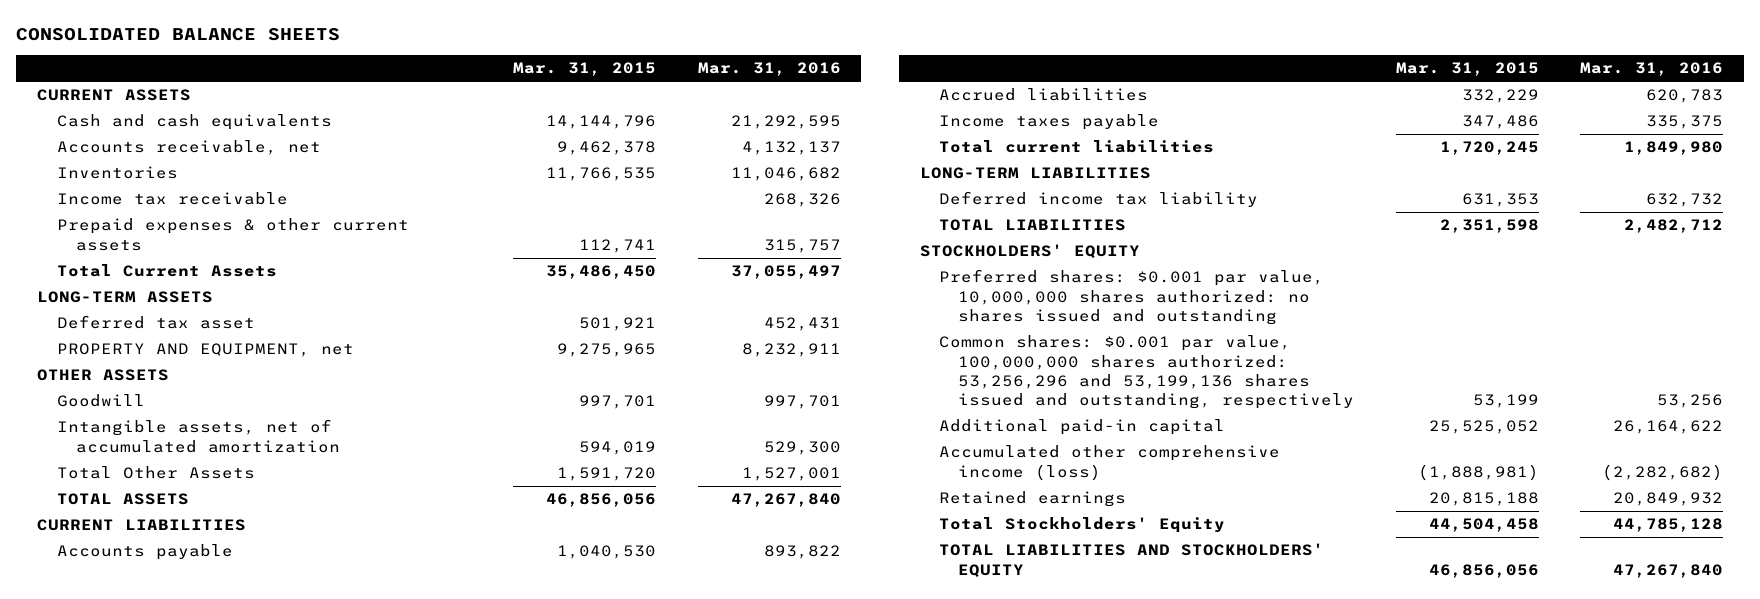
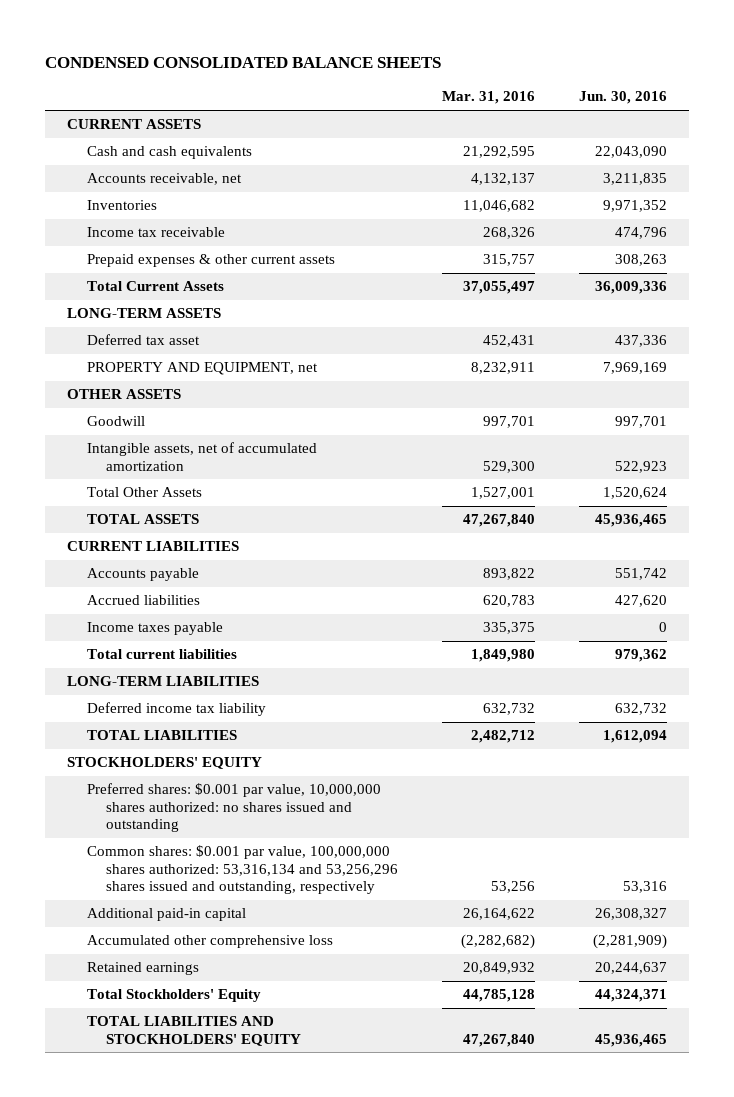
- CONSOLIDATED BALANCE SHEETS
+ CONDENSED CONSOLIDATED BALANCE SHEETS
- | Mar. 31, 2015 | Mar. 31, 2016
+ | Mar. 31, 2016 | Jun. 30, 2016
- Common shares: $0.001 par value, 100,000,000 shares authorized: 53,256,296 and 53,199,136 shares issued and outstanding, respectively | 53,199 | 53,256
+ Common shares: $0.001 par value, 100,000,000 shares authorized: 53,316,134 and 53,256,296 shares issued and outstanding, respectively | 53,256 | 53,316
- Accumulated other comprehensive income (loss) | (1,888,981) | (2,282,682)
+ Accumulated other comprehensive loss | (2,282,682) | (2,281,909)

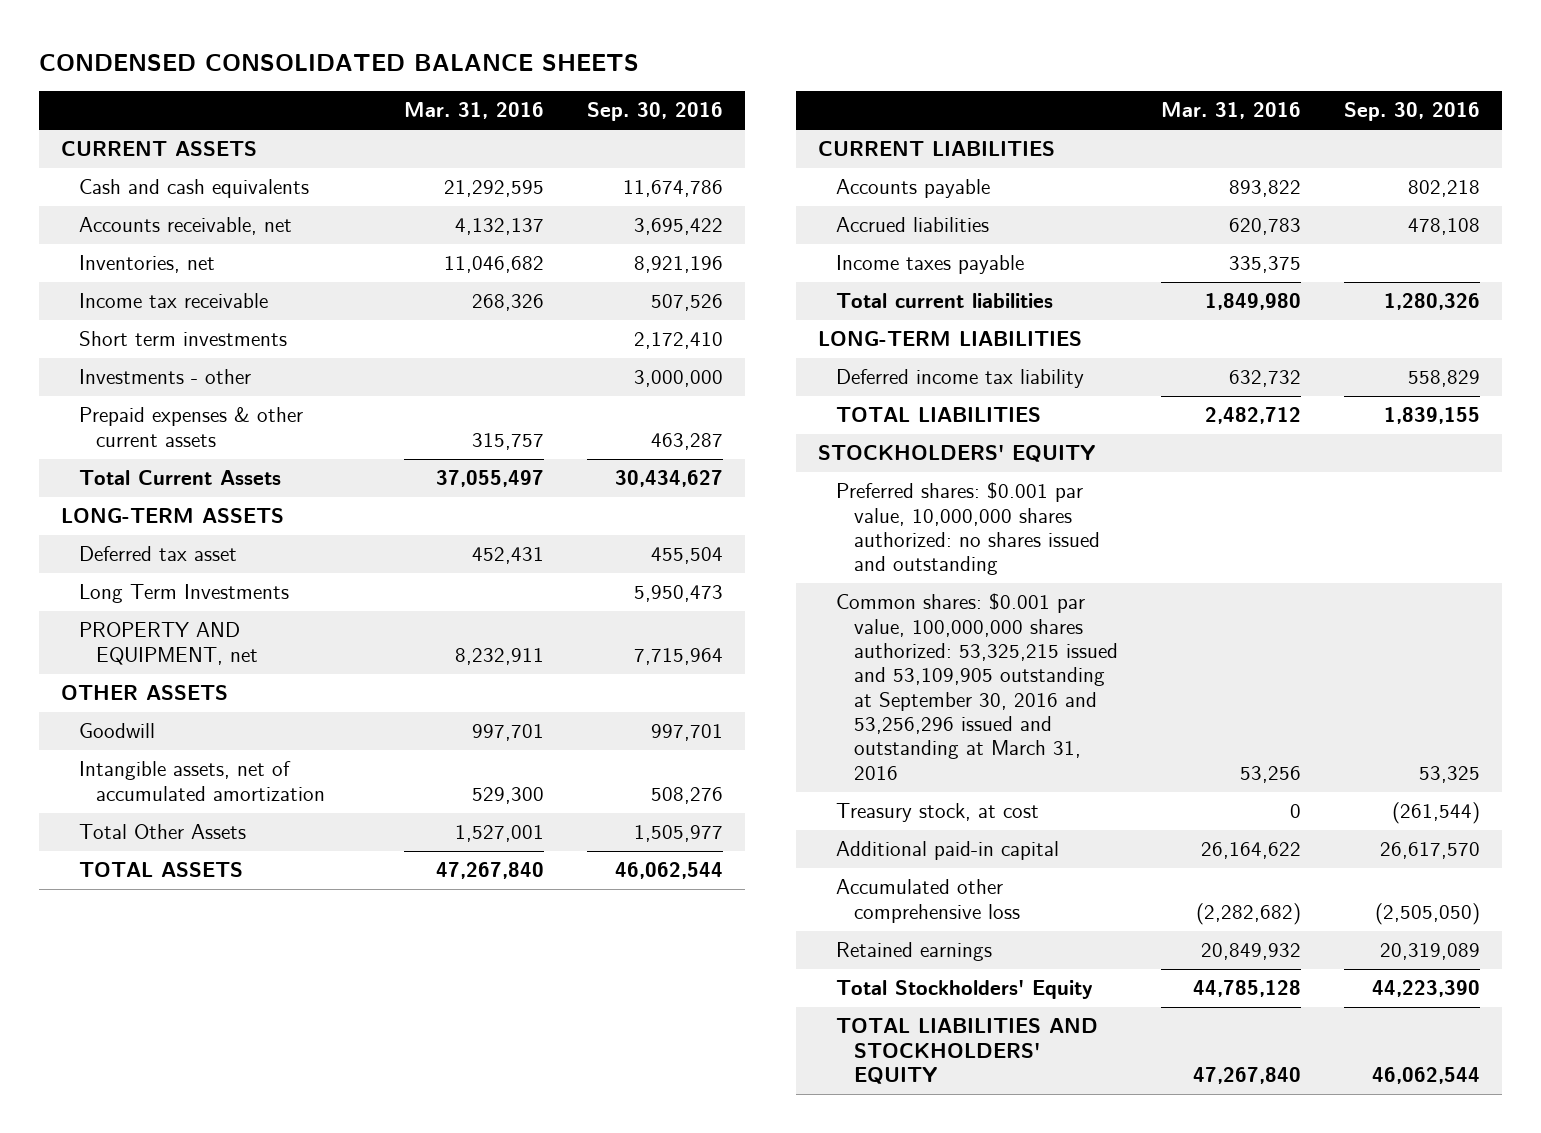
- | Mar. 31, 2016 | Jun. 30, 2016
+ | Mar. 31, 2016 | Sep. 30, 2016
- Inventories | 11,046,682 | 9,971,352
+ Inventories, net | 11,046,682 | 8,921,196
+ Short term investments | | 2,172,410
+ Investments - other | | 3,000,000
+ Long Term Investments | | 5,950,473
- Common shares: $0.001 par value, 100,000,000 shares authorized: 53,316,134 and 53,256,296 shares issued and outstanding, respectively | 53,256 | 53,316
+ Common shares: $0.001 par value, 100,000,000 shares authorized: 53,325,215 issued and 53,109,905 outstanding at September 30, 2016 and 53,256,296 issued and outstanding at March 31, 2016 | 53,256 | 53,325
+ Treasury stock, at cost | 0 | (261,544)

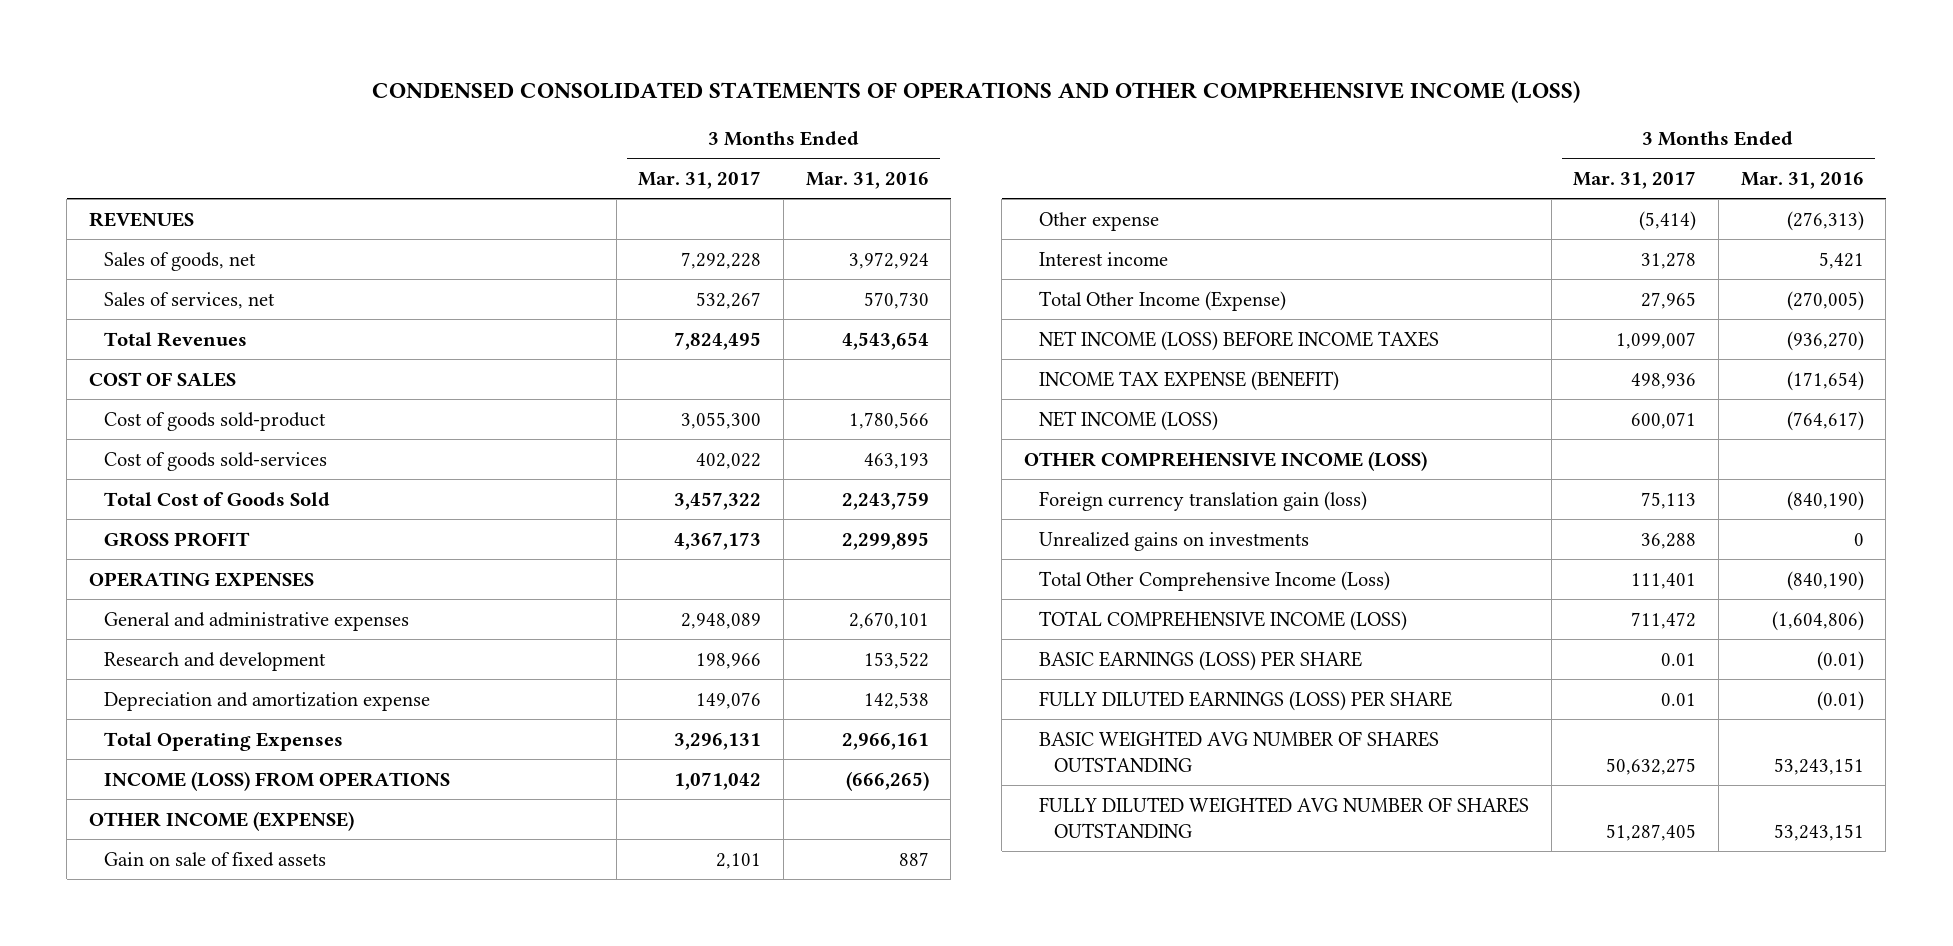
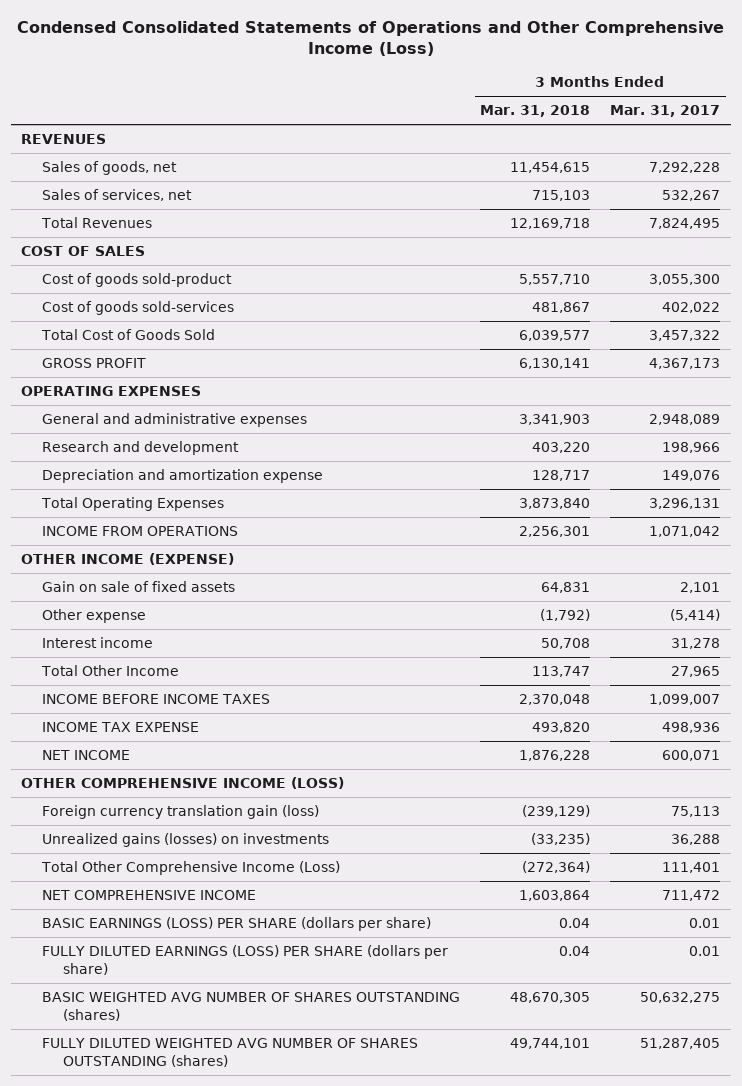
- CONDENSED CONSOLIDATED STATEMENTS OF OPERATIONS AND OTHER COMPREHENSIVE INCOME (LOSS)
+ Condensed Consolidated Statements of Operations and Other Comprehensive Income (Loss)
- | 3 Months Ended Mar. 31, 2017 | 3 Months Ended Mar. 31, 2016
+ | 3 Months Ended Mar. 31, 2018 | 3 Months Ended Mar. 31, 2017
- INCOME (LOSS) FROM OPERATIONS | 1,071,042 | (666,265)
+ INCOME FROM OPERATIONS | 2,256,301 | 1,071,042
- Total Other Income (Expense) | 27,965 | (270,005)
- NET INCOME (LOSS) BEFORE INCOME TAXES | 1,099,007 | (936,270)
- INCOME TAX EXPENSE (BENEFIT) | 498,936 | (171,654)
- NET INCOME (LOSS) | 600,071 | (764,617)
+ Total Other Income | 113,747 | 27,965
+ INCOME BEFORE INCOME TAXES | 2,370,048 | 1,099,007
+ INCOME TAX EXPENSE | 493,820 | 498,936
+ NET INCOME | 1,876,228 | 600,071
- Unrealized gains on investments | 36,288 | 0
+ Unrealized gains (losses) on investments | (33,235) | 36,288
- TOTAL COMPREHENSIVE INCOME (LOSS) | 711,472 | (1,604,806)
- BASIC EARNINGS (LOSS) PER SHARE | 0.01 | (0.01)
- FULLY DILUTED EARNINGS (LOSS) PER SHARE | 0.01 | (0.01)
- BASIC WEIGHTED AVG NUMBER OF SHARES OUTSTANDING | 50,632,275 | 53,243,151
- FULLY DILUTED WEIGHTED AVG NUMBER OF SHARES OUTSTANDING | 51,287,405 | 53,243,151
+ NET COMPREHENSIVE INCOME | 1,603,864 | 711,472
+ BASIC EARNINGS (LOSS) PER SHARE (dollars per share) | 0.04 | 0.01
+ FULLY DILUTED EARNINGS (LOSS) PER SHARE (dollars per share) | 0.04 | 0.01
+ BASIC WEIGHTED AVG NUMBER OF SHARES OUTSTANDING (shares) | 48,670,305 | 50,632,275
+ FULLY DILUTED WEIGHTED AVG NUMBER OF SHARES OUTSTANDING (shares) | 49,744,101 | 51,287,405

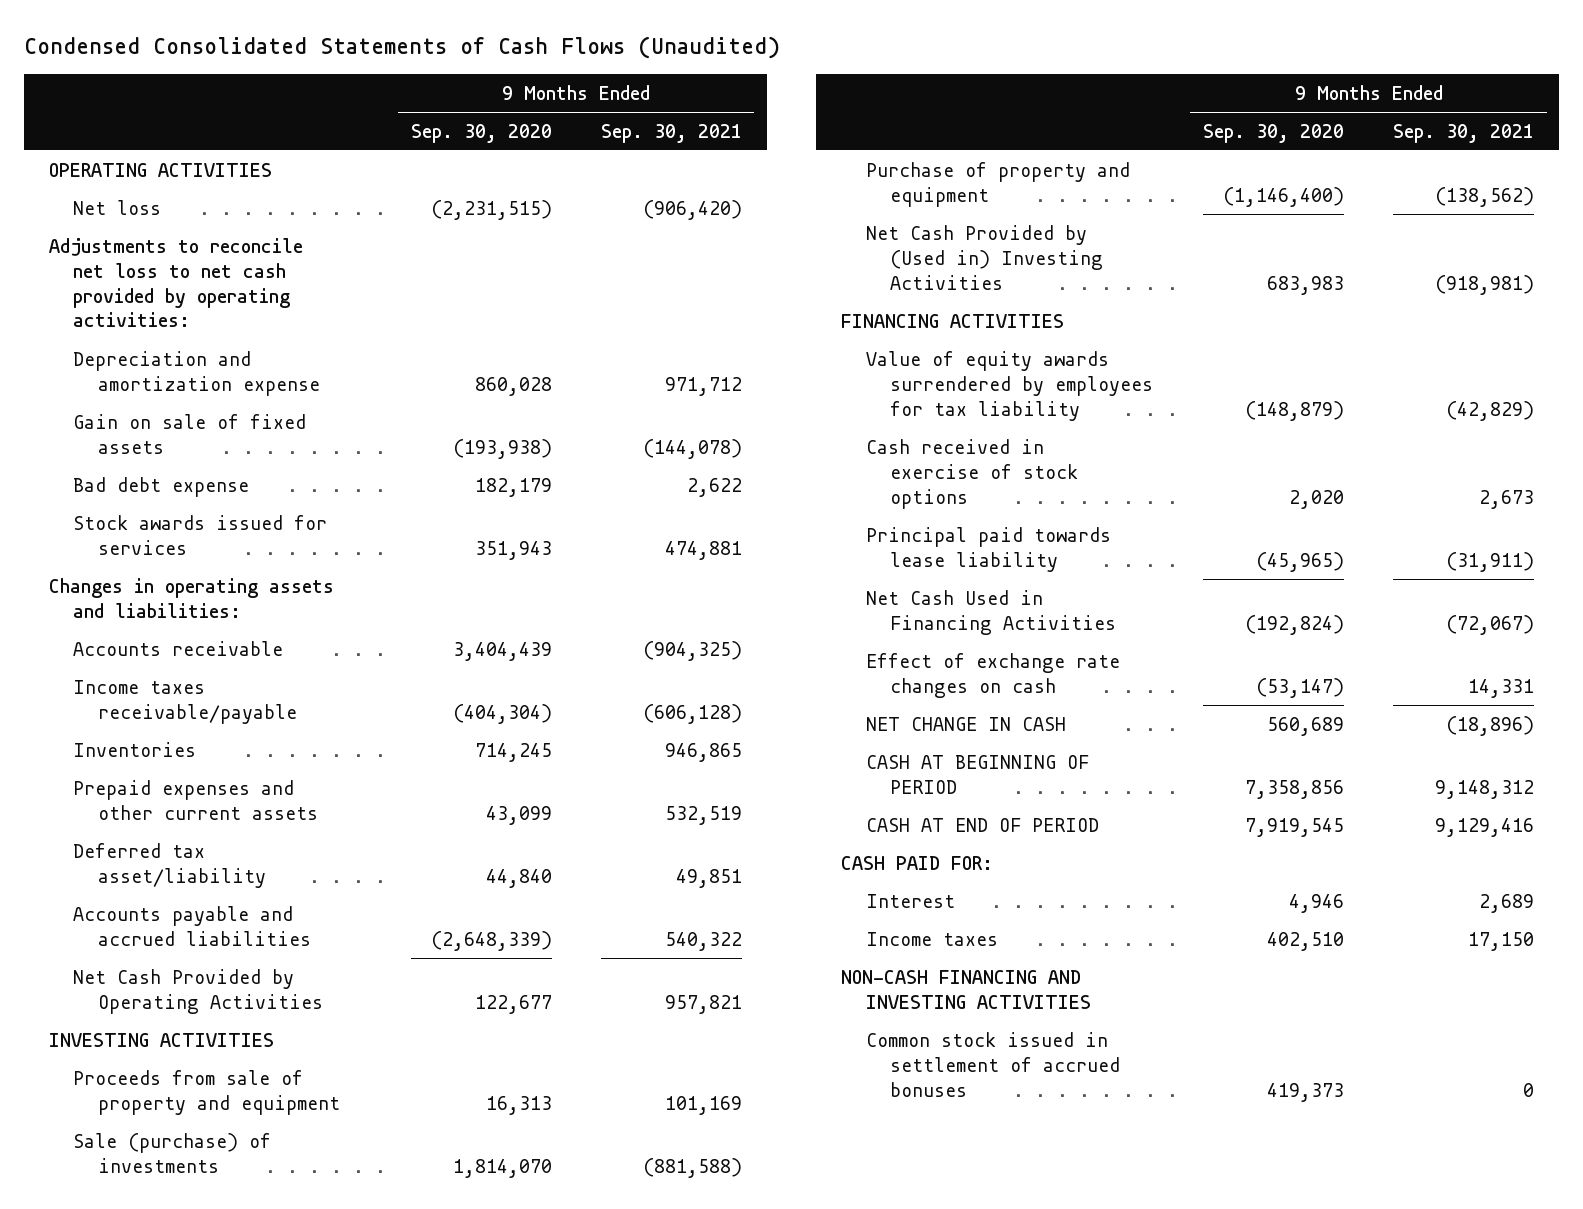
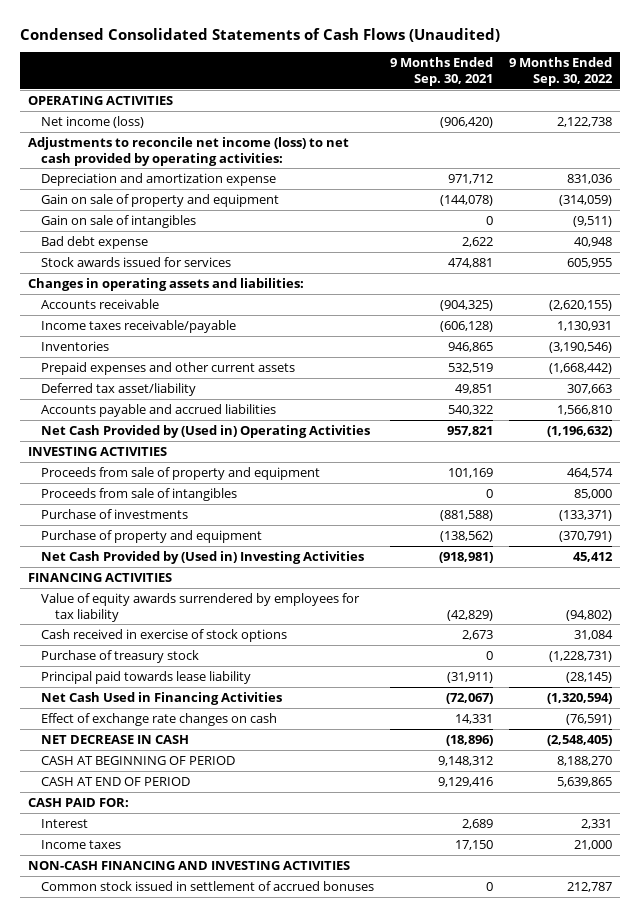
- | 9 Months Ended Sep. 30, 2020 | 9 Months Ended Sep. 30, 2021
+ | 9 Months Ended Sep. 30, 2021 | 9 Months Ended Sep. 30, 2022
- Net loss | (2,231,515) | (906,420)
- Adjustments to reconcile net loss to net cash provided by operating activities:
+ Net income (loss) | (906,420) | 2,122,738
+ Adjustments to reconcile net income (loss) to net cash provided by operating activities:
- Gain on sale of fixed assets | (193,938) | (144,078)
+ Gain on sale of property and equipment | (144,078) | (314,059)
+ Gain on sale of intangibles | 0 | (9,511)
- Net Cash Provided by Operating Activities | 122,677 | 957,821
+ Net Cash Provided by (Used in) Operating Activities | 957,821 | (1,196,632)
- Sale (purchase) of investments | 1,814,070 | (881,588)
+ Proceeds from sale of intangibles | 0 | 85,000
+ Purchase of investments | (881,588) | (133,371)
+ Purchase of treasury stock | 0 | (1,228,731)
- NET CHANGE IN CASH | 560,689 | (18,896)
+ NET DECREASE IN CASH | (18,896) | (2,548,405)

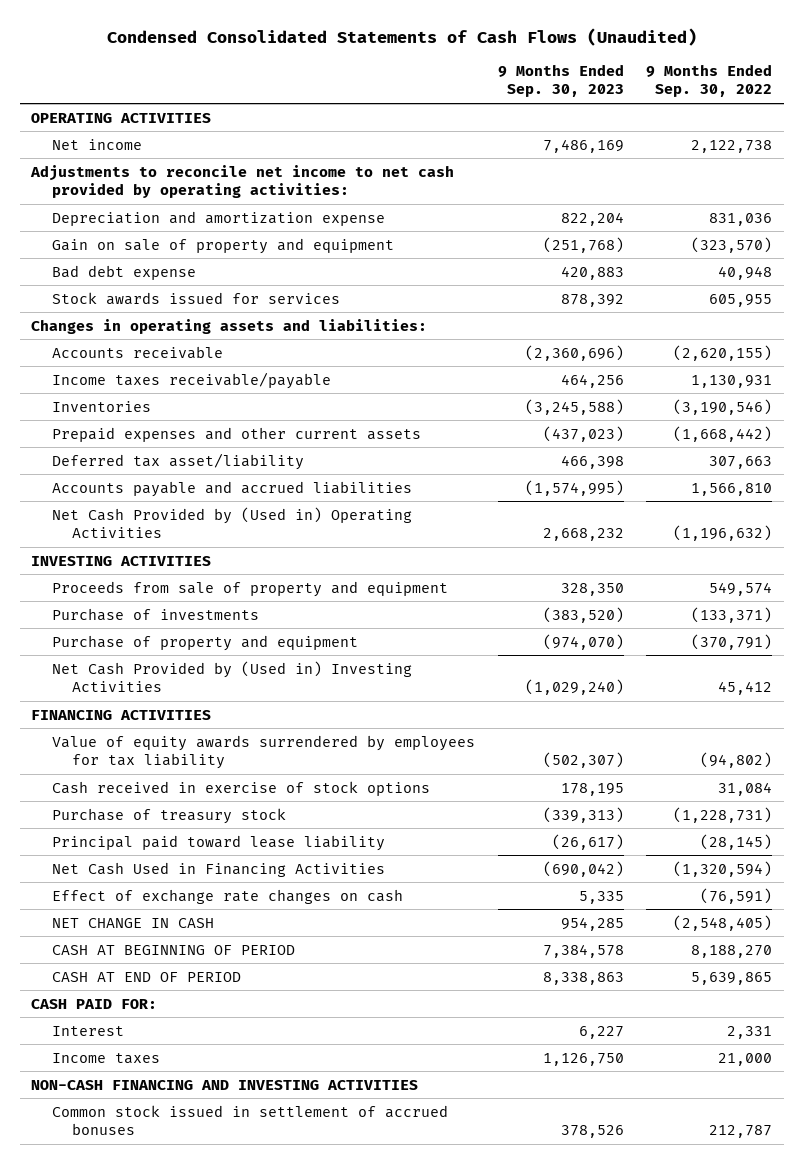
- | 9 Months Ended Sep. 30, 2021 | 9 Months Ended Sep. 30, 2022
+ | 9 Months Ended Sep. 30, 2023 | 9 Months Ended Sep. 30, 2022
- Net income (loss) | (906,420) | 2,122,738
- Adjustments to reconcile net income (loss) to net cash provided by operating activities:
+ Net income | 7,486,169 | 2,122,738
+ Adjustments to reconcile net income to net cash provided by operating activities:
- Gain on sale of property and equipment | (144,078) | (314,059)
- Gain on sale of intangibles | 0 | (9,511)
+ Gain on sale of property and equipment | (251,768) | (323,570)
- Proceeds from sale of property and equipment | 101,169 | 464,574
- Proceeds from sale of intangibles | 0 | 85,000
+ Proceeds from sale of property and equipment | 328,350 | 549,574
- Principal paid towards lease liability | (31,911) | (28,145)
+ Principal paid toward lease liability | (26,617) | (28,145)
- NET DECREASE IN CASH | (18,896) | (2,548,405)
+ NET CHANGE IN CASH | 954,285 | (2,548,405)

